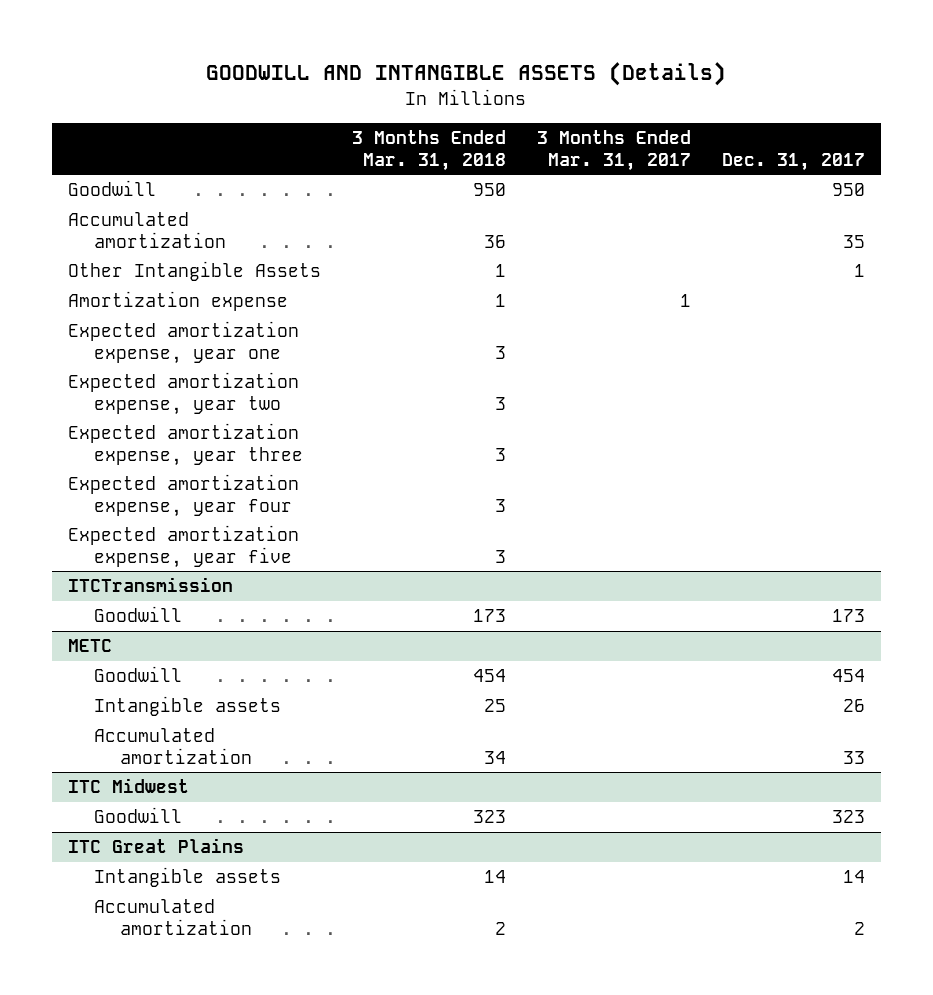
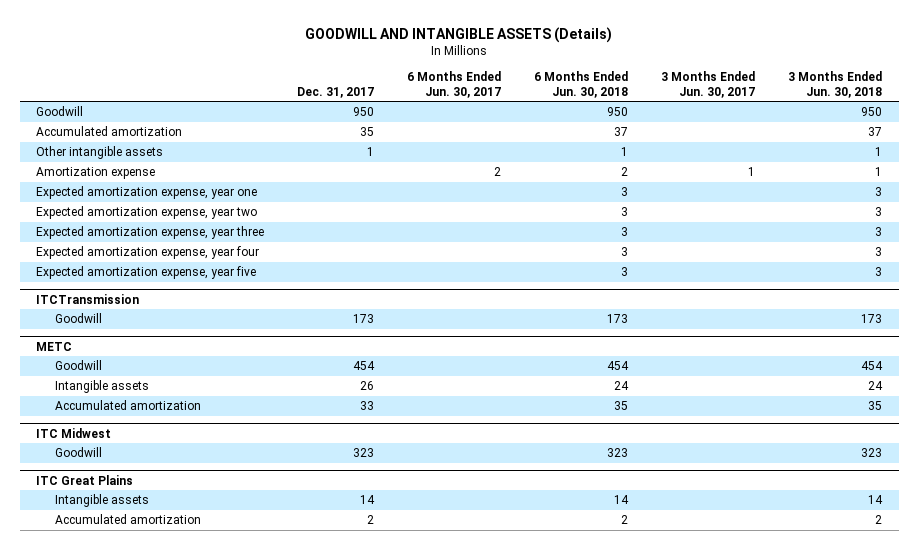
- | 3 Months Ended Mar. 31, 2018 | 3 Months Ended Mar. 31, 2017 | Dec. 31, 2017
+ | Dec. 31, 2017 | 6 Months Ended Jun. 30, 2017 | 6 Months Ended Jun. 30, 2018 | 3 Months Ended Jun. 30, 2017 | 3 Months Ended Jun. 30, 2018
- Other Intangible Assets | 1 | | 1
+ Other intangible assets | 1 | | 1 | | 1

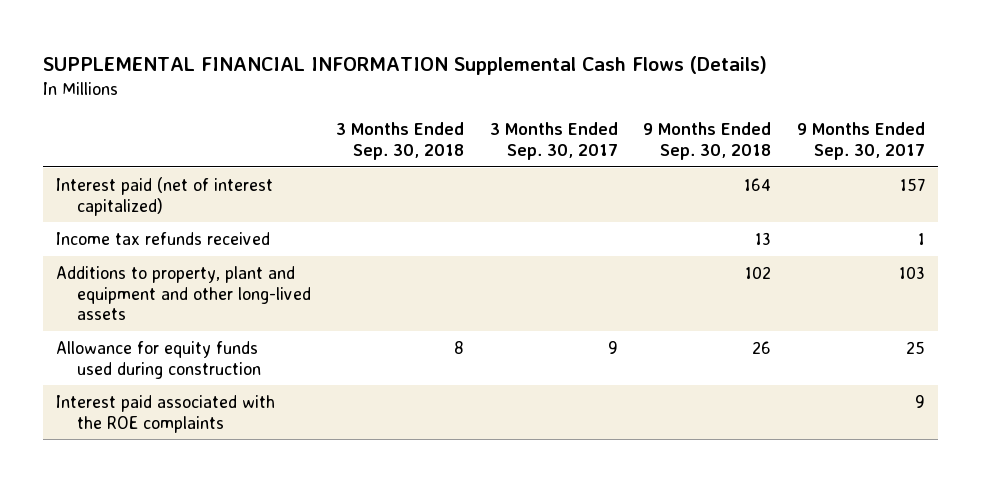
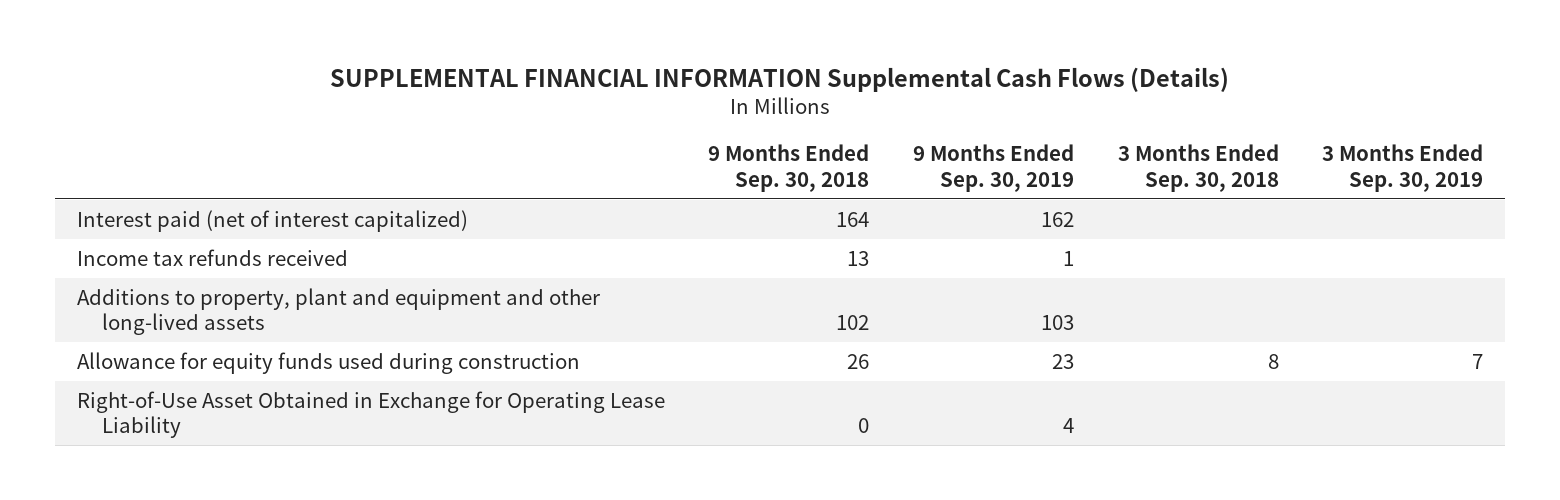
- | 3 Months Ended Sep. 30, 2018 | 3 Months Ended Sep. 30, 2017 | 9 Months Ended Sep. 30, 2018 | 9 Months Ended Sep. 30, 2017
+ | 9 Months Ended Sep. 30, 2018 | 9 Months Ended Sep. 30, 2019 | 3 Months Ended Sep. 30, 2018 | 3 Months Ended Sep. 30, 2019
- Interest paid associated with the ROE complaints | | | | 9
+ Right-of-Use Asset Obtained in Exchange for Operating Lease Liability | 0 | 4 | |

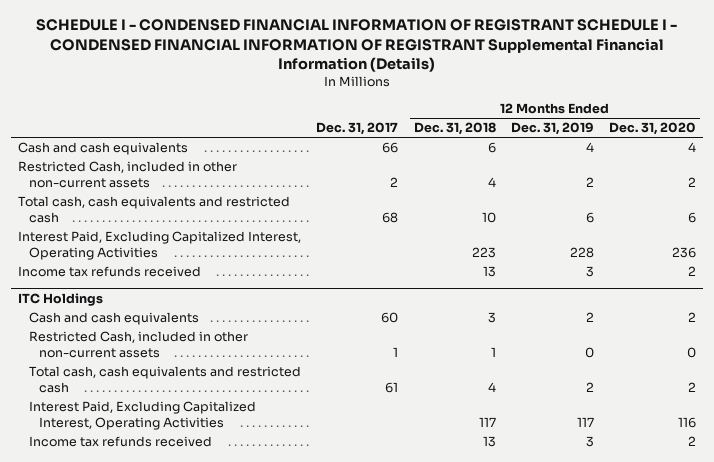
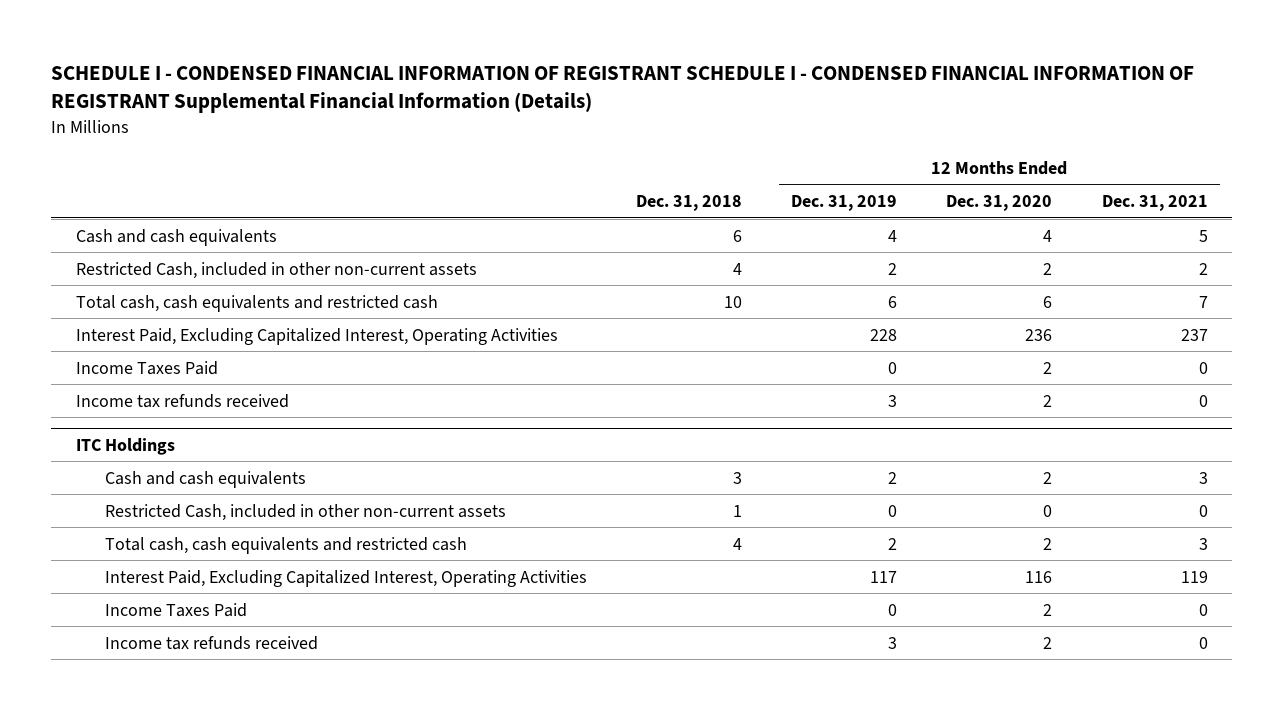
- | Dec. 31, 2017 | 12 Months Ended Dec. 31, 2018 | 12 Months Ended Dec. 31, 2019 | 12 Months Ended Dec. 31, 2020
+ | Dec. 31, 2018 | 12 Months Ended Dec. 31, 2019 | 12 Months Ended Dec. 31, 2020 | 12 Months Ended Dec. 31, 2021
+ Income Taxes Paid | | 0 | 2 | 0
@ ITC Holdings
+ Income Taxes Paid | | 0 | 2 | 0

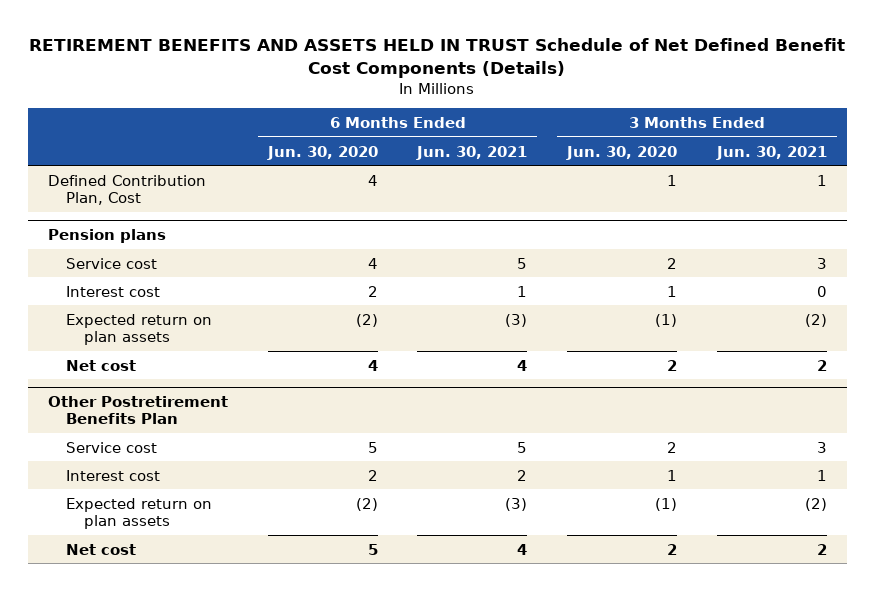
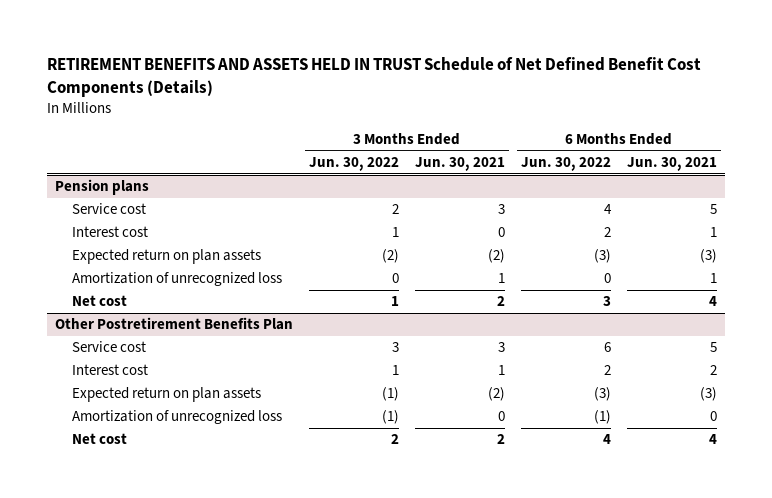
- | 6 Months Ended Jun. 30, 2020 | 6 Months Ended Jun. 30, 2021 | 3 Months Ended Jun. 30, 2020 | 3 Months Ended Jun. 30, 2021
+ | 3 Months Ended Jun. 30, 2022 | 3 Months Ended Jun. 30, 2021 | 6 Months Ended Jun. 30, 2022 | 6 Months Ended Jun. 30, 2021
- Defined Contribution Plan, Cost | 4 | | 1 | 1
@ Pension plans
+ Amortization of unrecognized loss | 0 | 1 | 0 | 1
@ Other Postretirement Benefits Plan
+ Amortization of unrecognized loss | (1) | 0 | (1) | 0

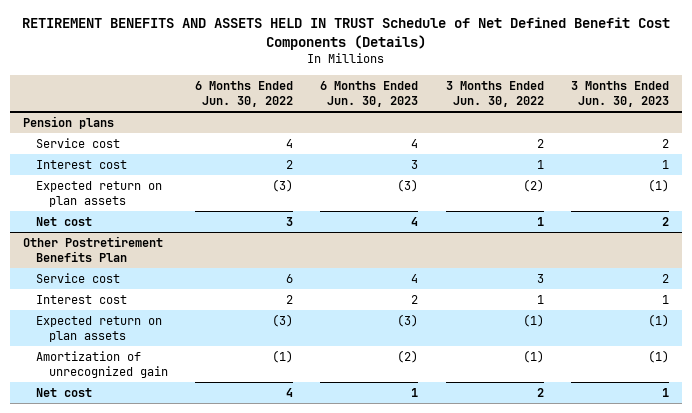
- | 3 Months Ended Jun. 30, 2022 | 3 Months Ended Jun. 30, 2021 | 6 Months Ended Jun. 30, 2022 | 6 Months Ended Jun. 30, 2021
+ | 6 Months Ended Jun. 30, 2022 | 6 Months Ended Jun. 30, 2023 | 3 Months Ended Jun. 30, 2022 | 3 Months Ended Jun. 30, 2023
@ Pension plans
- Amortization of unrecognized loss | 0 | 1 | 0 | 1
@ Other Postretirement Benefits Plan
- Amortization of unrecognized loss | (1) | 0 | (1) | 0
+ Amortization of unrecognized gain | (1) | (2) | (1) | (1)

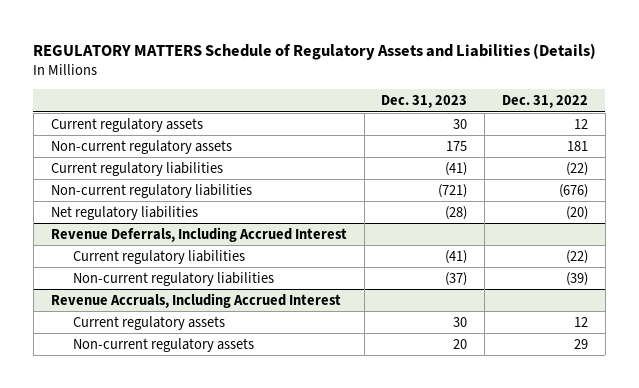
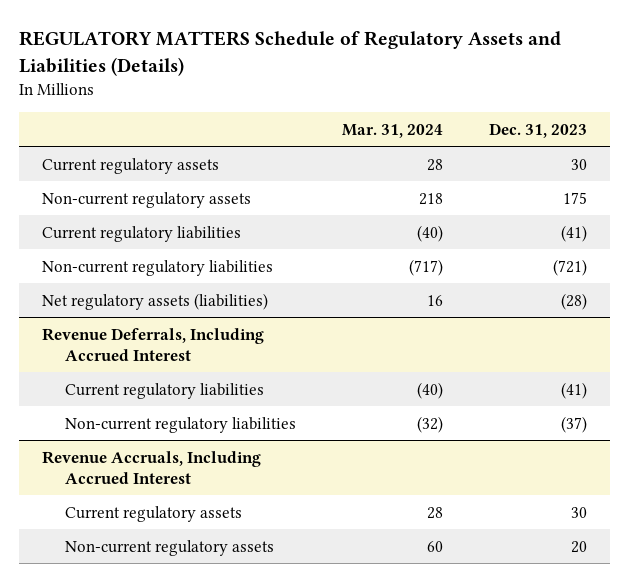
- | Dec. 31, 2023 | Dec. 31, 2022
+ | Mar. 31, 2024 | Dec. 31, 2023
- Net regulatory liabilities | (28) | (20)
+ Net regulatory assets (liabilities) | 16 | (28)

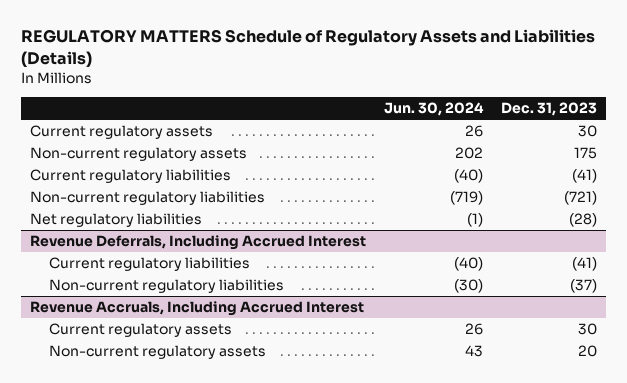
- | Mar. 31, 2024 | Dec. 31, 2023
+ | Jun. 30, 2024 | Dec. 31, 2023
- Net regulatory assets (liabilities) | 16 | (28)
+ Net regulatory liabilities | (1) | (28)

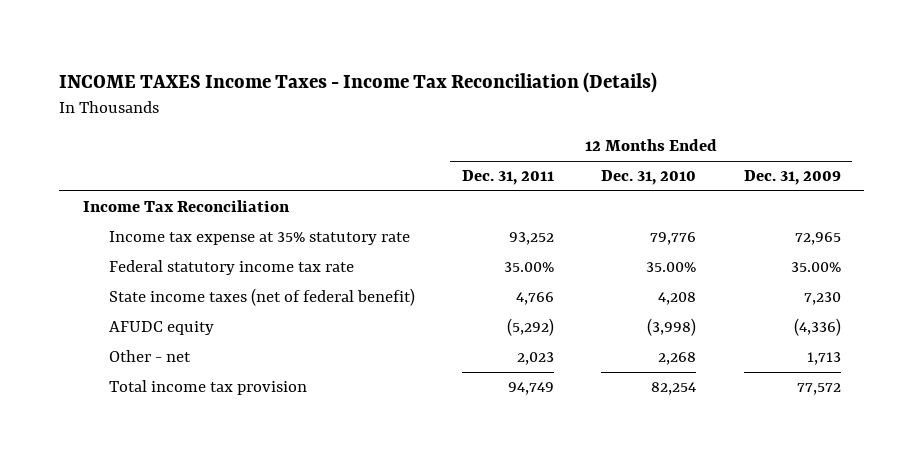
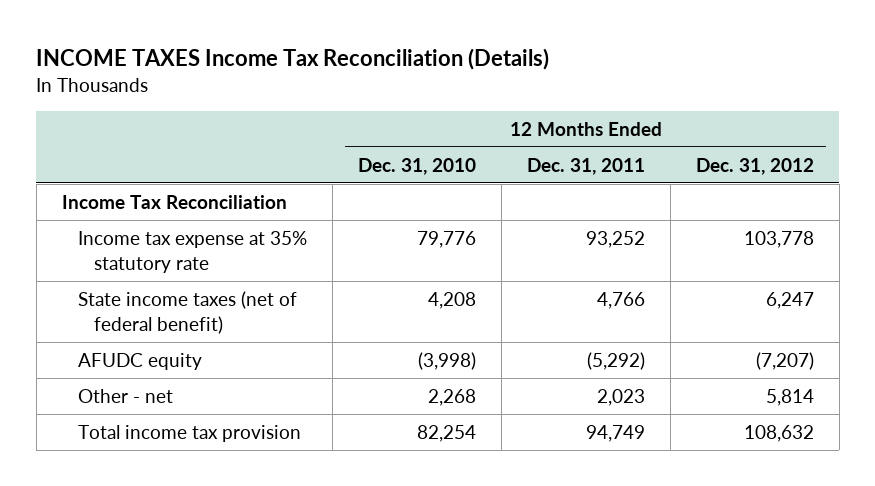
- INCOME TAXES Income Taxes - Income Tax Reconciliation (Details)
+ INCOME TAXES Income Tax Reconciliation (Details)
- | 12 Months Ended Dec. 31, 2011 | 12 Months Ended Dec. 31, 2010 | 12 Months Ended Dec. 31, 2009
+ | 12 Months Ended Dec. 31, 2010 | 12 Months Ended Dec. 31, 2011 | 12 Months Ended Dec. 31, 2012
- Federal statutory income tax rate | 35.00% | 35.00% | 35.00%

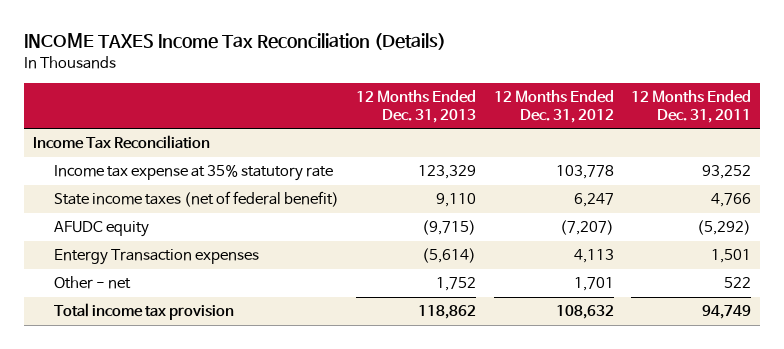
- | 12 Months Ended Dec. 31, 2010 | 12 Months Ended Dec. 31, 2011 | 12 Months Ended Dec. 31, 2012
+ | 12 Months Ended Dec. 31, 2013 | 12 Months Ended Dec. 31, 2012 | 12 Months Ended Dec. 31, 2011
- Other - net | 2,268 | 2,023 | 5,814
+ Entergy Transaction expenses | (5,614) | 4,113 | 1,501
+ Other - net | 1,752 | 1,701 | 522

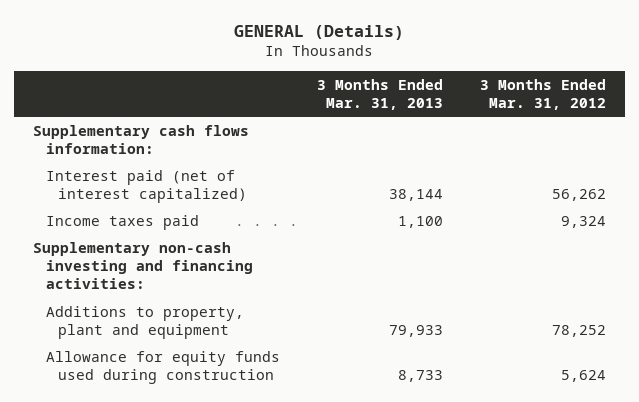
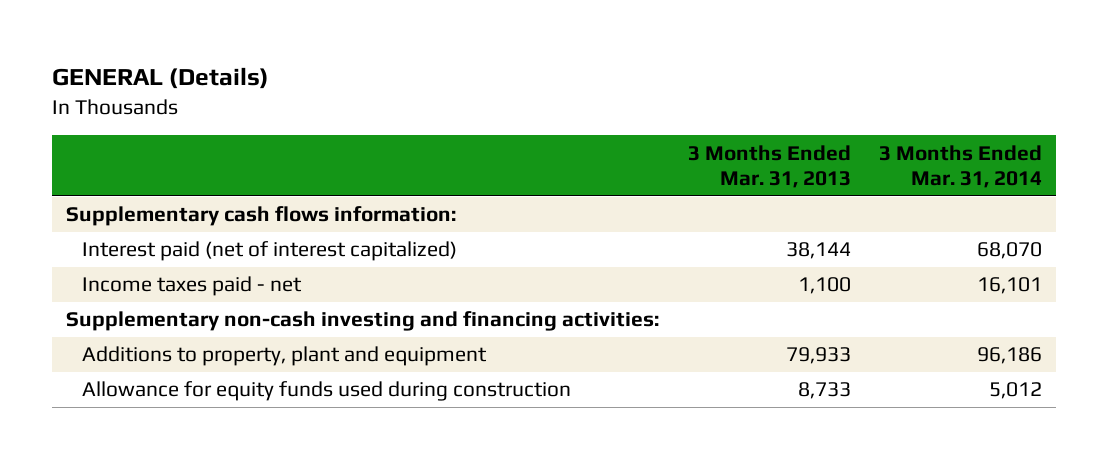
- | 3 Months Ended Mar. 31, 2013 | 3 Months Ended Mar. 31, 2012
+ | 3 Months Ended Mar. 31, 2013 | 3 Months Ended Mar. 31, 2014
- Income taxes paid | 1,100 | 9,324
+ Income taxes paid - net | 1,100 | 16,101

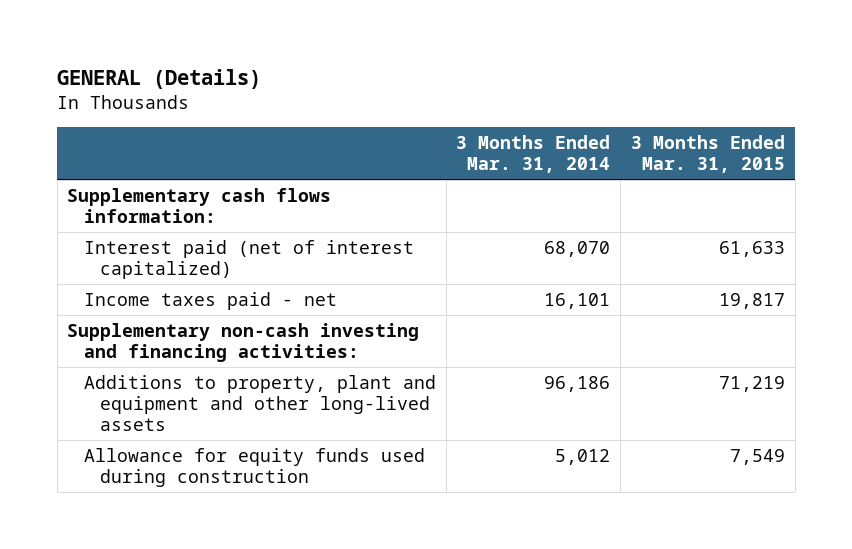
- | 3 Months Ended Mar. 31, 2013 | 3 Months Ended Mar. 31, 2014
+ | 3 Months Ended Mar. 31, 2014 | 3 Months Ended Mar. 31, 2015
- Additions to property, plant and equipment | 79,933 | 96,186
+ Additions to property, plant and equipment and other long-lived assets | 96,186 | 71,219

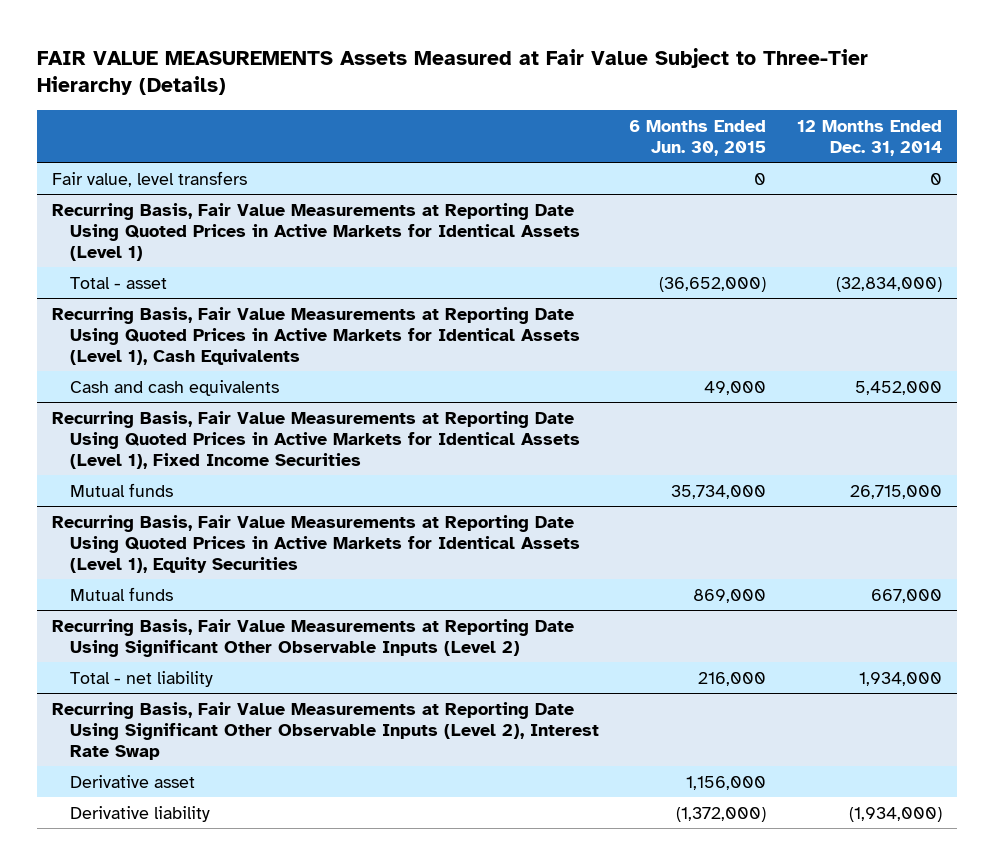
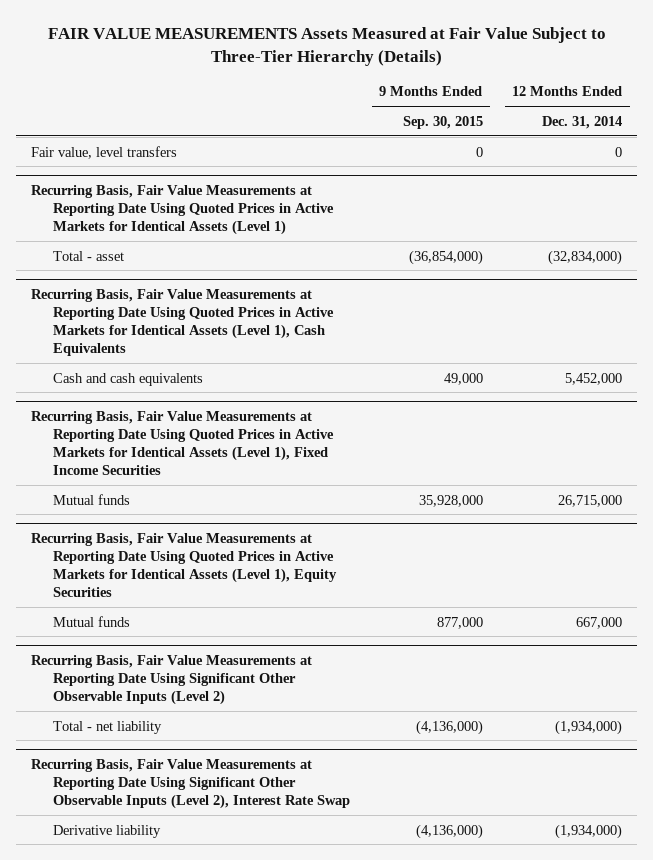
- | 6 Months Ended Jun. 30, 2015 | 12 Months Ended Dec. 31, 2014
+ | 9 Months Ended Sep. 30, 2015 | 12 Months Ended Dec. 31, 2014
@ Recurring Basis, Fair Value Measurements at Reporting Date Using Significant Other Observable Inputs (Level 2)
- Total - net liability | 216,000 | 1,934,000
+ Total - net liability | (4,136,000) | (1,934,000)
@ Recurring Basis, Fair Value Measurements at Reporting Date Using Significant Other Observable Inputs (Level 2), Interest Rate Swap
- Derivative asset | 1,156,000 |

